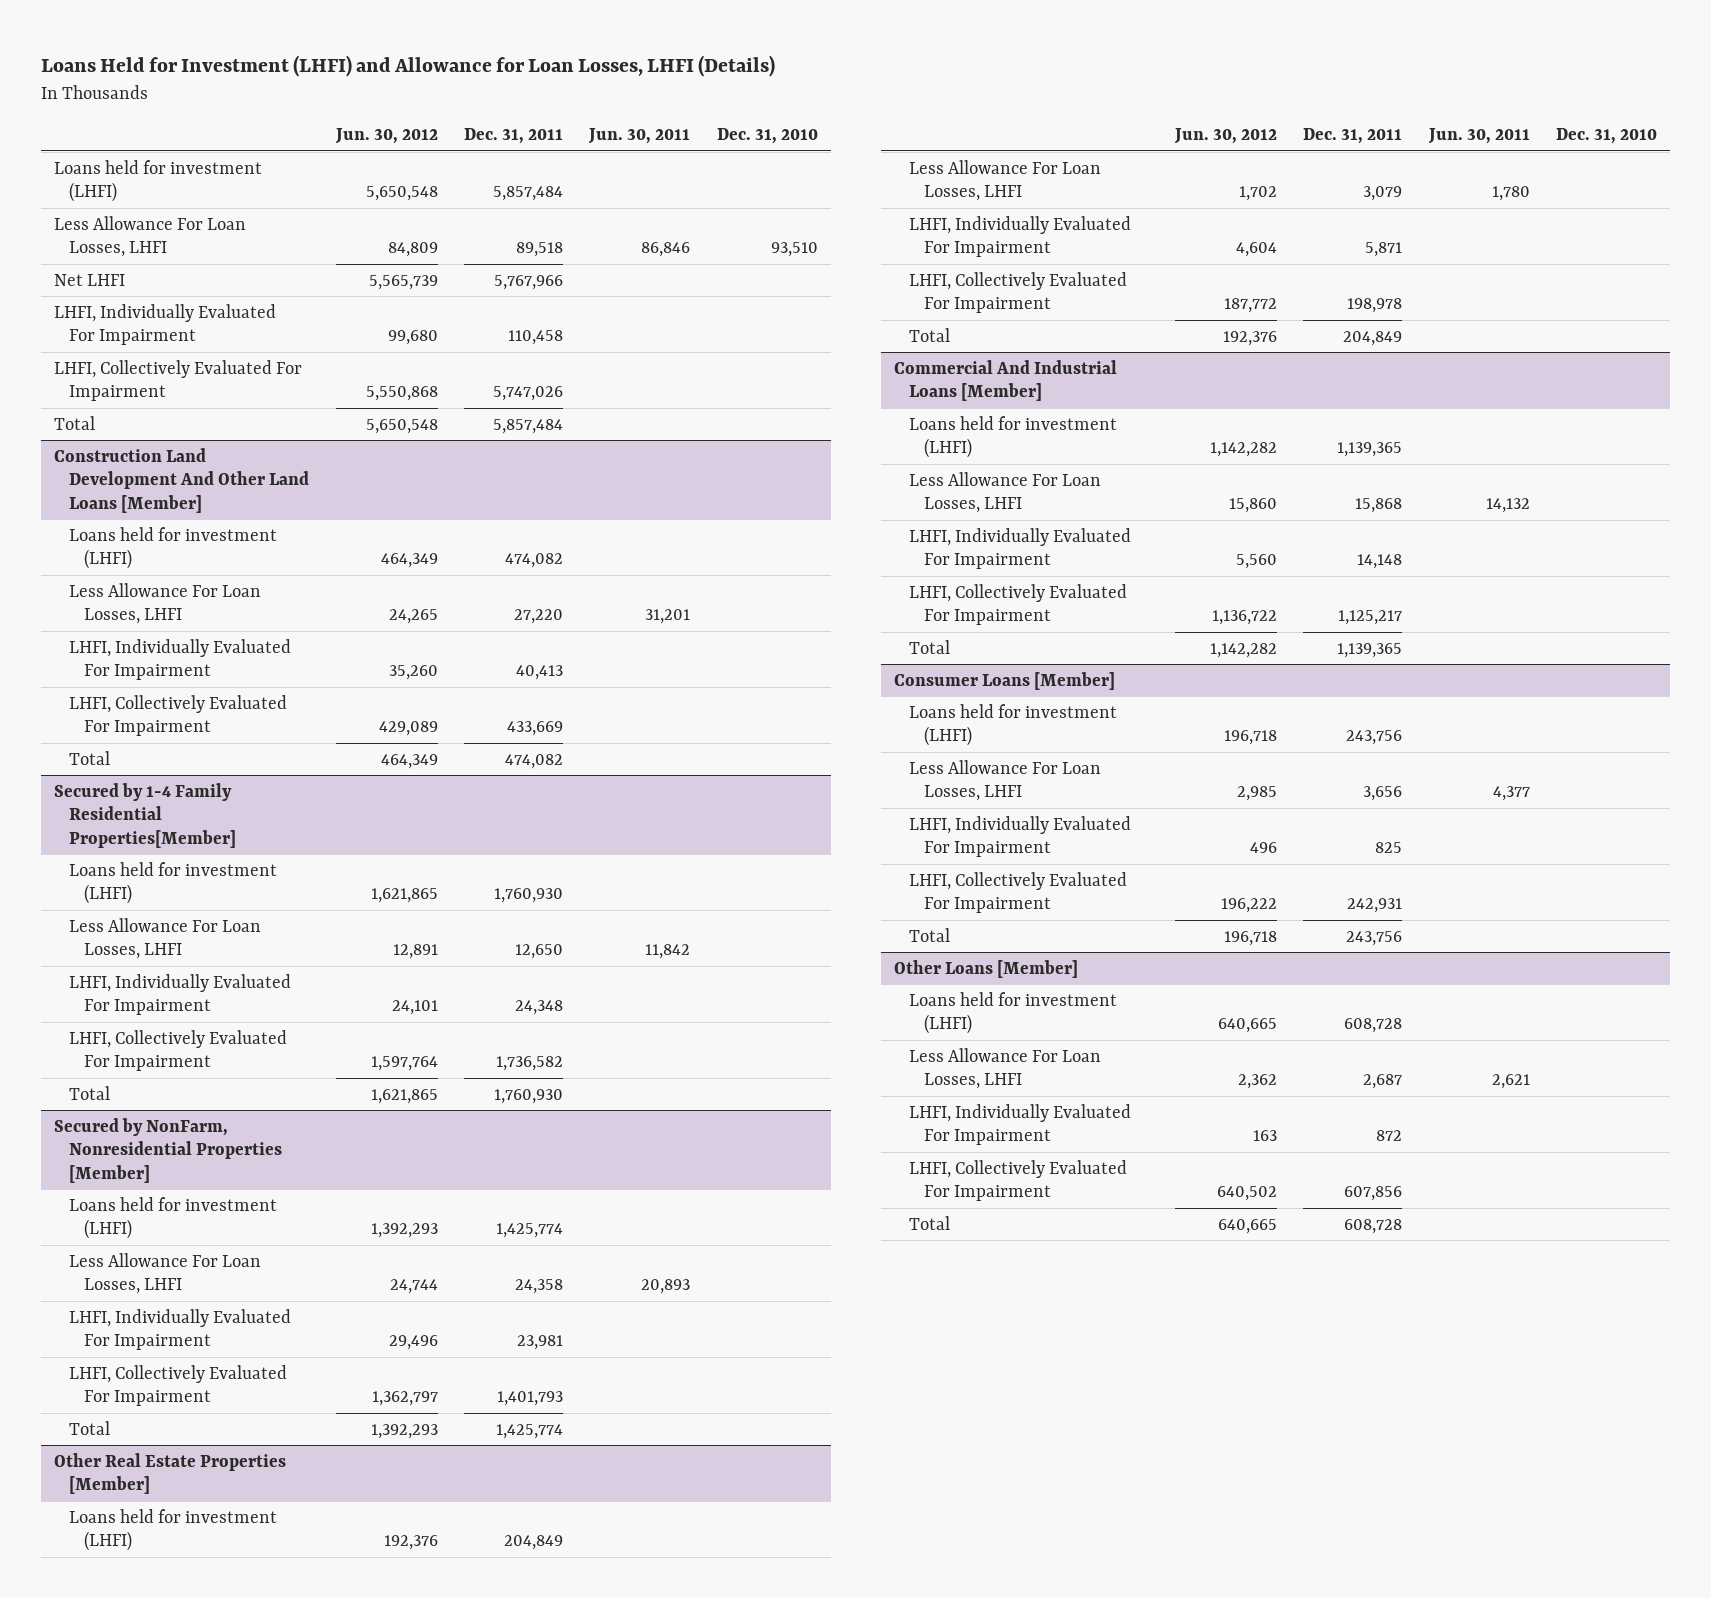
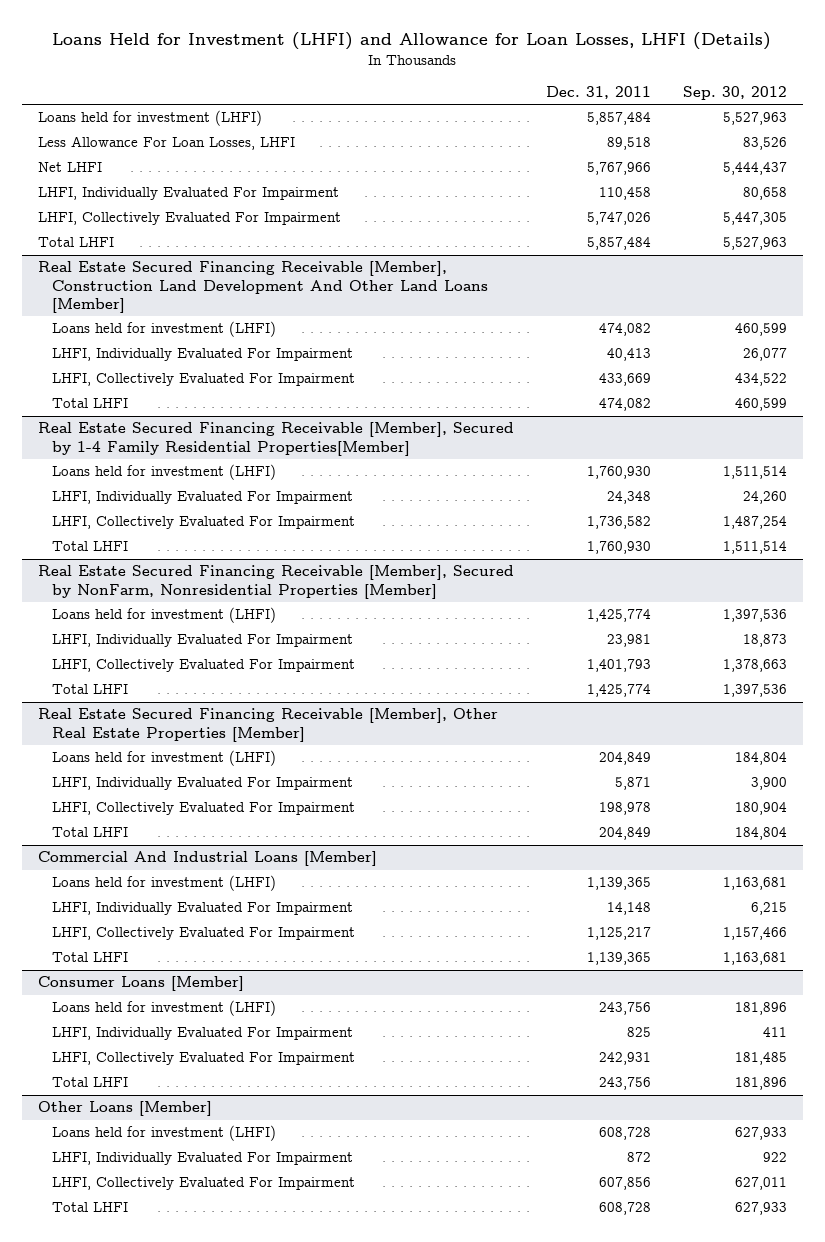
- | Jun. 30, 2012 | Dec. 31, 2011 | Jun. 30, 2011 | Dec. 31, 2010
+ | Dec. 31, 2011 | Sep. 30, 2012
- Total | 5,650,548 | 5,857,484 | |
- Construction Land Development And Other Land Loans [Member]
+ Total LHFI | 5,857,484 | 5,527,963
+ Real Estate Secured Financing Receivable [Member], Construction Land Development And Other Land Loans [Member]
- Less Allowance For Loan Losses, LHFI | 24,265 | 27,220 | 31,201 |
- Total | 464,349 | 474,082 | |
- Secured by 1-4 Family Residential Properties[Member]
+ Total LHFI | 474,082 | 460,599
+ Real Estate Secured Financing Receivable [Member], Secured by 1-4 Family Residential Properties[Member]
- Less Allowance For Loan Losses, LHFI | 12,891 | 12,650 | 11,842 |
- Total | 1,621,865 | 1,760,930 | |
- Secured by NonFarm, Nonresidential Properties [Member]
+ Total LHFI | 1,760,930 | 1,511,514
+ Real Estate Secured Financing Receivable [Member], Secured by NonFarm, Nonresidential Properties [Member]
- Less Allowance For Loan Losses, LHFI | 24,744 | 24,358 | 20,893 |
- Total | 1,392,293 | 1,425,774 | |
- Other Real Estate Properties [Member]
+ Total LHFI | 1,425,774 | 1,397,536
+ Real Estate Secured Financing Receivable [Member], Other Real Estate Properties [Member]
- Less Allowance For Loan Losses, LHFI | 1,702 | 3,079 | 1,780 |
- Total | 192,376 | 204,849 | |
+ Total LHFI | 204,849 | 184,804
@ Commercial And Industrial Loans [Member]
- Less Allowance For Loan Losses, LHFI | 15,860 | 15,868 | 14,132 |
- Total | 1,142,282 | 1,139,365 | |
+ Total LHFI | 1,139,365 | 1,163,681
@ Consumer Loans [Member]
- Less Allowance For Loan Losses, LHFI | 2,985 | 3,656 | 4,377 |
- Total | 196,718 | 243,756 | |
+ Total LHFI | 243,756 | 181,896
@ Other Loans [Member]
- Less Allowance For Loan Losses, LHFI | 2,362 | 2,687 | 2,621 |
- Total | 640,665 | 608,728 | |
+ Total LHFI | 608,728 | 627,933

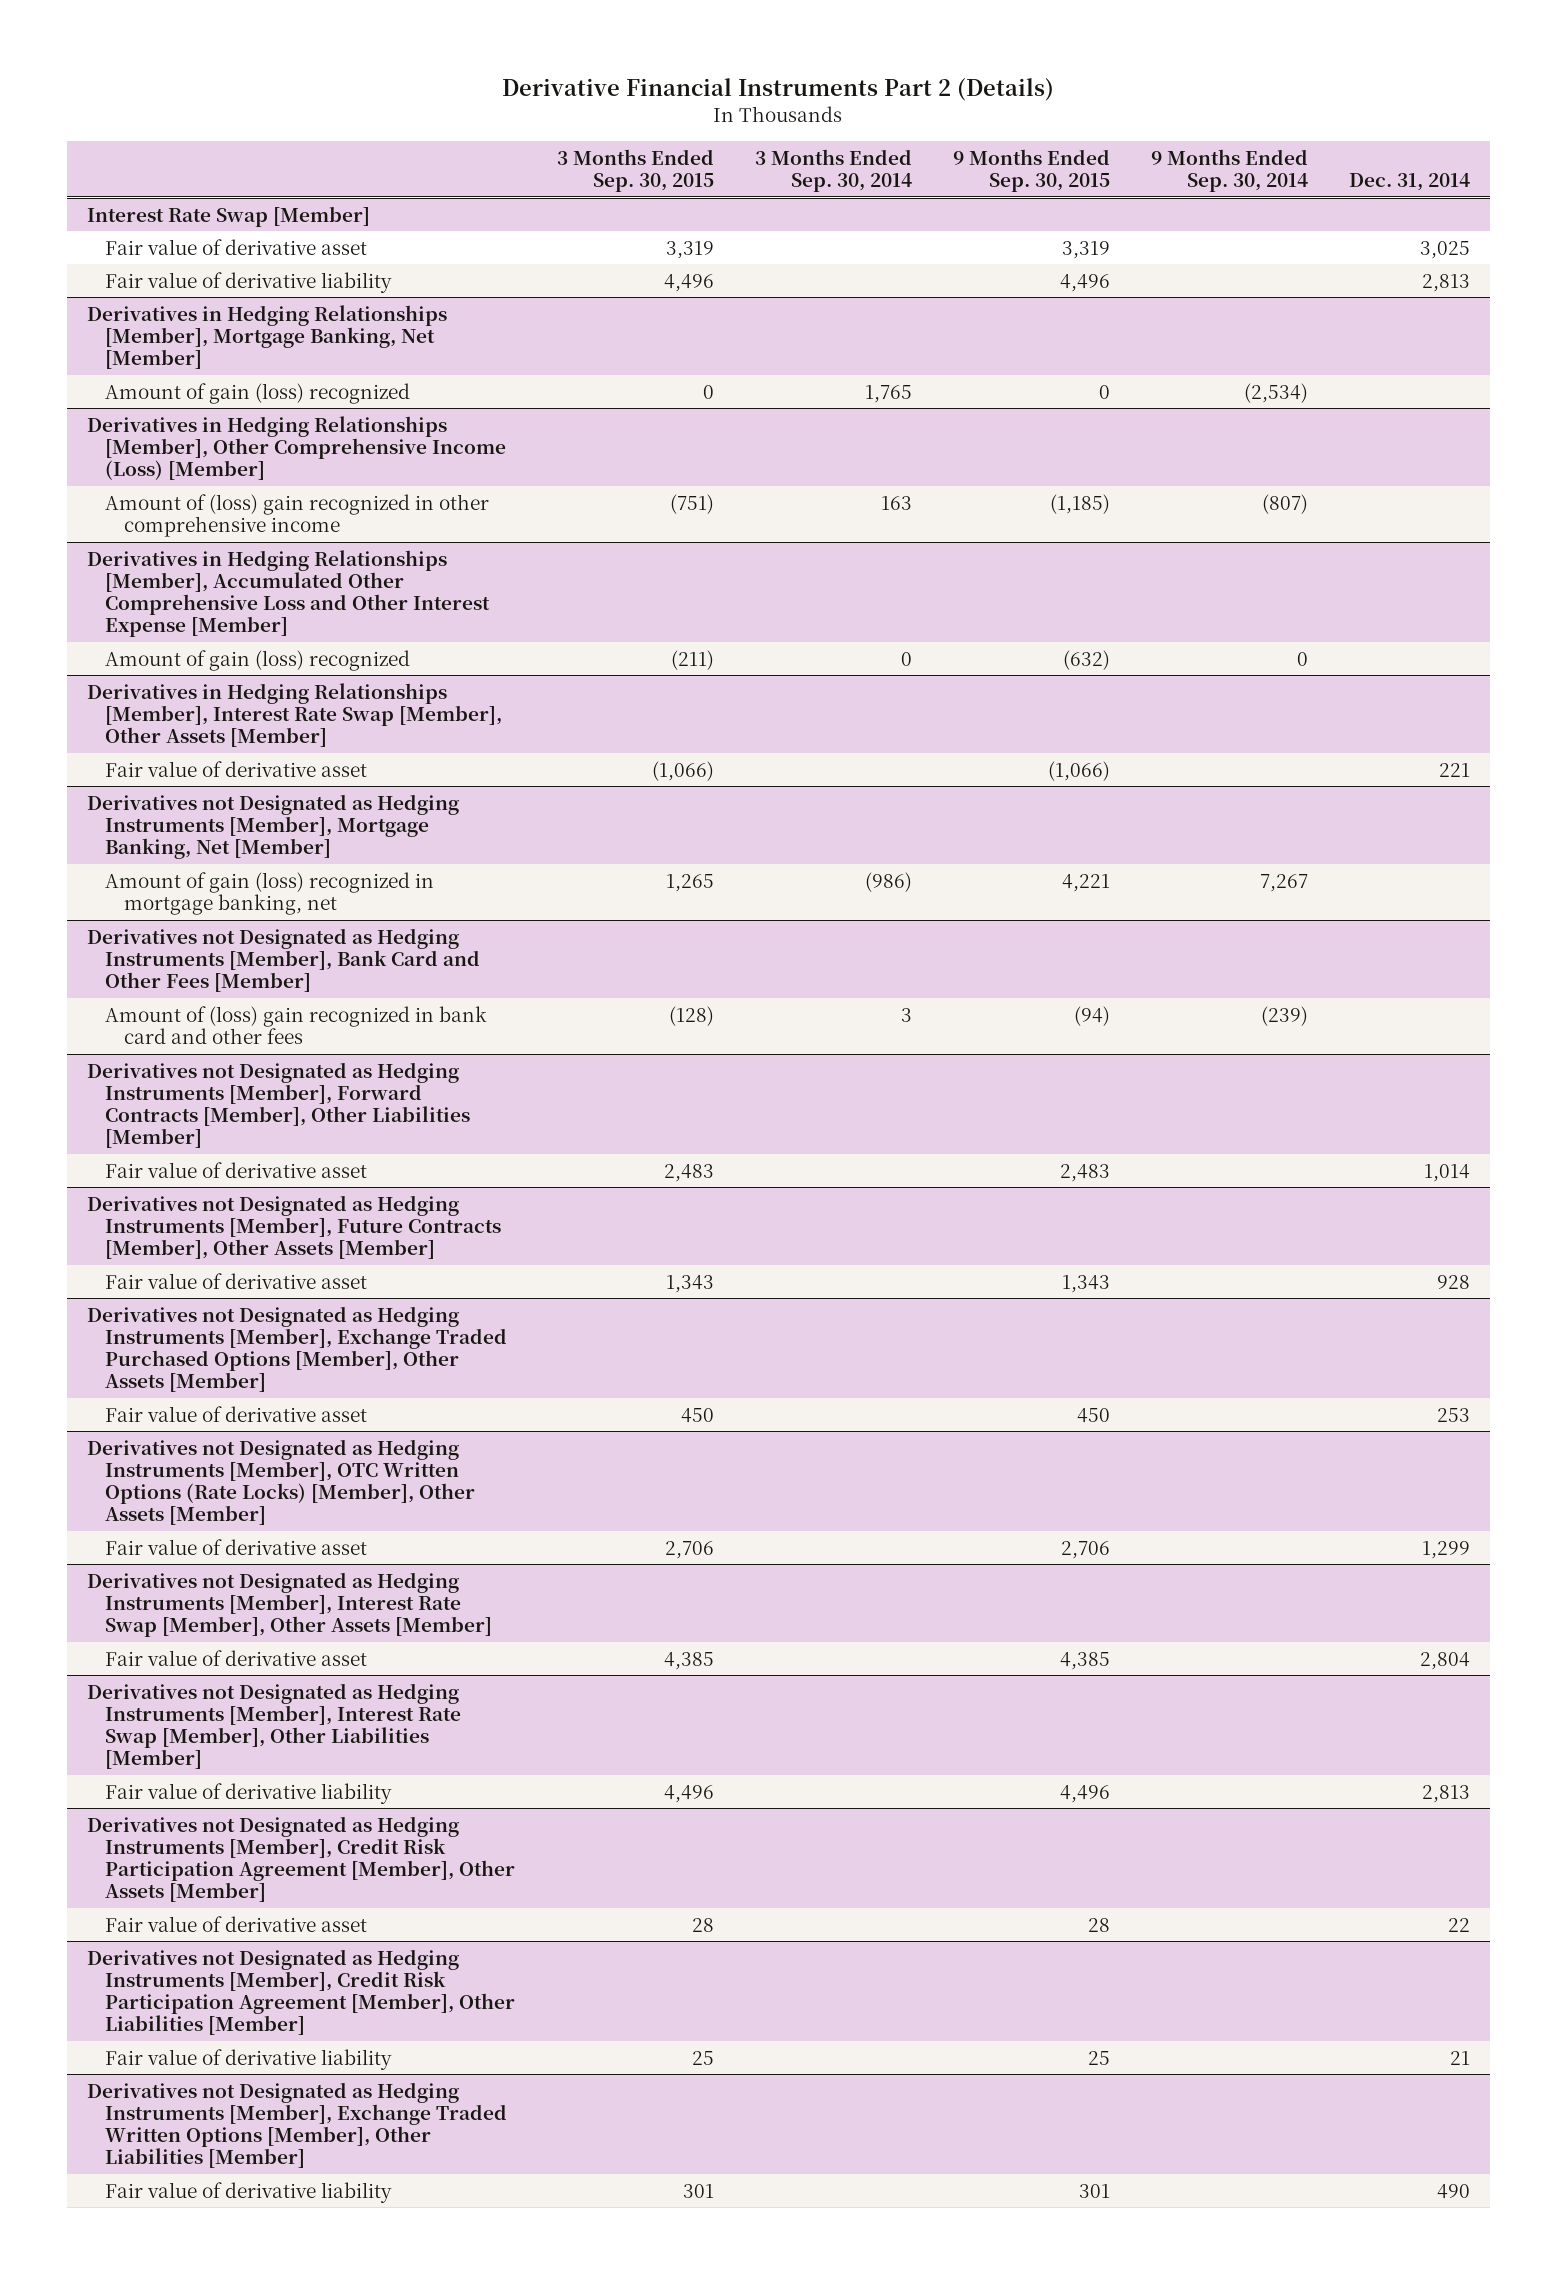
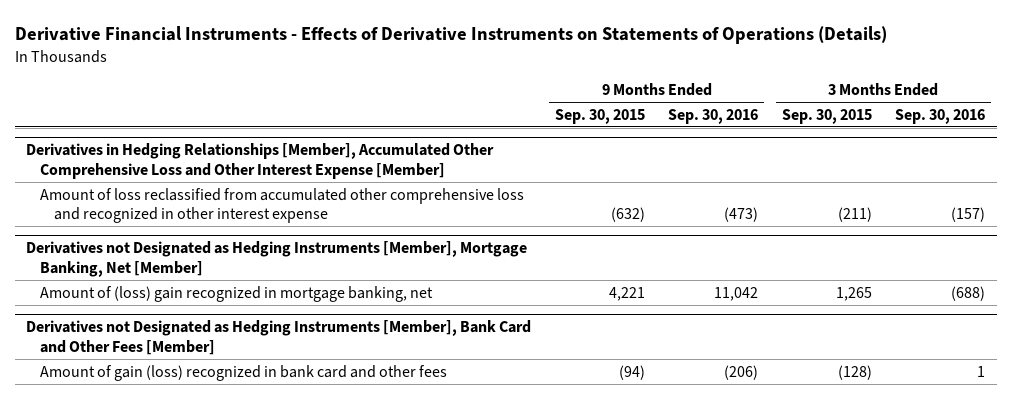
- Derivative Financial Instruments Part 2 (Details)
+ Derivative Financial Instruments - Effects of Derivative Instruments on Statements of Operations (Details)
- | 3 Months Ended Sep. 30, 2015 | 3 Months Ended Sep. 30, 2014 | 9 Months Ended Sep. 30, 2015 | 9 Months Ended Sep. 30, 2014 | Dec. 31, 2014
+ | 9 Months Ended Sep. 30, 2015 | 9 Months Ended Sep. 30, 2016 | 3 Months Ended Sep. 30, 2015 | 3 Months Ended Sep. 30, 2016
- Interest Rate Swap [Member]
- Fair value of derivative asset | 3,319 | | 3,319 | | 3,025
- Fair value of derivative liability | 4,496 | | 4,496 | | 2,813
- Derivatives in Hedging Relationships [Member], Mortgage Banking, Net [Member]
- Amount of gain (loss) recognized | 0 | 1,765 | 0 | (2,534) |
- Derivatives in Hedging Relationships [Member], Other Comprehensive Income (Loss) [Member]
- Amount of (loss) gain recognized in other comprehensive income | (751) | 163 | (1,185) | (807) |
@ Derivatives in Hedging Relationships [Member], Accumulated Other Comprehensive Loss and Other Interest Expense [Member]
- Amount of gain (loss) recognized | (211) | 0 | (632) | 0 |
- Derivatives in Hedging Relationships [Member], Interest Rate Swap [Member], Other Assets [Member]
- Fair value of derivative asset | (1,066) | | (1,066) | | 221
@ Derivatives in Hedging Relationships [Member], Accumulated Other Comprehensive Loss and Other Interest Expense [Member]
+ Amount of loss reclassified from accumulated other comprehensive loss and recognized in other interest expense | (632) | (473) | (211) | (157)
@ Derivatives not Designated as Hedging Instruments [Member], Mortgage Banking, Net [Member]
- Amount of gain (loss) recognized in mortgage banking, net | 1,265 | (986) | 4,221 | 7,267 |
+ Amount of (loss) gain recognized in mortgage banking, net | 4,221 | 11,042 | 1,265 | (688)
@ Derivatives not Designated as Hedging Instruments [Member], Bank Card and Other Fees [Member]
- Amount of (loss) gain recognized in bank card and other fees | (128) | 3 | (94) | (239) |
- Derivatives not Designated as Hedging Instruments [Member], Forward Contracts [Member], Other Liabilities [Member]
- Fair value of derivative asset | 2,483 | | 2,483 | | 1,014
- Derivatives not Designated as Hedging Instruments [Member], Future Contracts [Member], Other Assets [Member]
- Fair value of derivative asset | 1,343 | | 1,343 | | 928
- Derivatives not Designated as Hedging Instruments [Member], Exchange Traded Purchased Options [Member], Other Assets [Member]
- Fair value of derivative asset | 450 | | 450 | | 253
- Derivatives not Designated as Hedging Instruments [Member], OTC Written Options (Rate Locks) [Member], Other Assets [Member]
- Fair value of derivative asset | 2,706 | | 2,706 | | 1,299
- Derivatives not Designated as Hedging Instruments [Member], Interest Rate Swap [Member], Other Assets [Member]
- Fair value of derivative asset | 4,385 | | 4,385 | | 2,804
- Derivatives not Designated as Hedging Instruments [Member], Interest Rate Swap [Member], Other Liabilities [Member]
- Fair value of derivative liability | 4,496 | | 4,496 | | 2,813
- Derivatives not Designated as Hedging Instruments [Member], Credit Risk Participation Agreement [Member], Other Assets [Member]
- Fair value of derivative asset | 28 | | 28 | | 22
- Derivatives not Designated as Hedging Instruments [Member], Credit Risk Participation Agreement [Member], Other Liabilities [Member]
- Fair value of derivative liability | 25 | | 25 | | 21
- Derivatives not Designated as Hedging Instruments [Member], Exchange Traded Written Options [Member], Other Liabilities [Member]
- Fair value of derivative liability | 301 | | 301 | | 490
@ Derivatives not Designated as Hedging Instruments [Member], Bank Card and Other Fees [Member]
+ Amount of gain (loss) recognized in bank card and other fees | (94) | (206) | (128) | 1

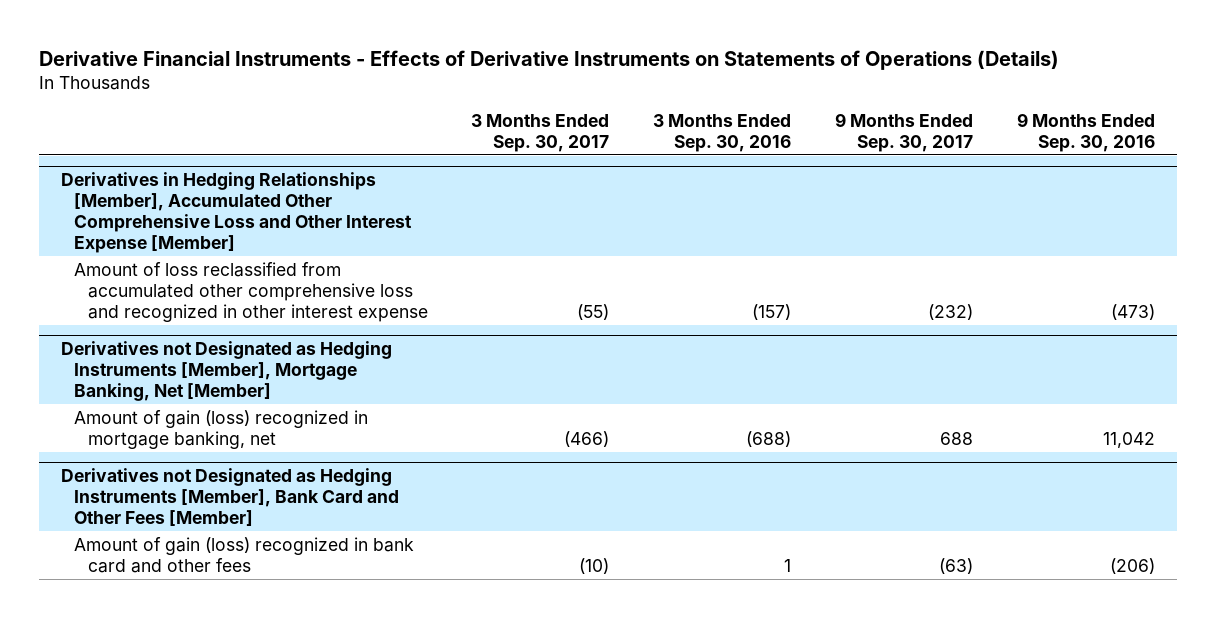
- | 9 Months Ended Sep. 30, 2015 | 9 Months Ended Sep. 30, 2016 | 3 Months Ended Sep. 30, 2015 | 3 Months Ended Sep. 30, 2016
+ | 3 Months Ended Sep. 30, 2017 | 3 Months Ended Sep. 30, 2016 | 9 Months Ended Sep. 30, 2017 | 9 Months Ended Sep. 30, 2016
@ Derivatives not Designated as Hedging Instruments [Member], Mortgage Banking, Net [Member]
- Amount of (loss) gain recognized in mortgage banking, net | 4,221 | 11,042 | 1,265 | (688)
+ Amount of gain (loss) recognized in mortgage banking, net | (466) | (688) | 688 | 11,042

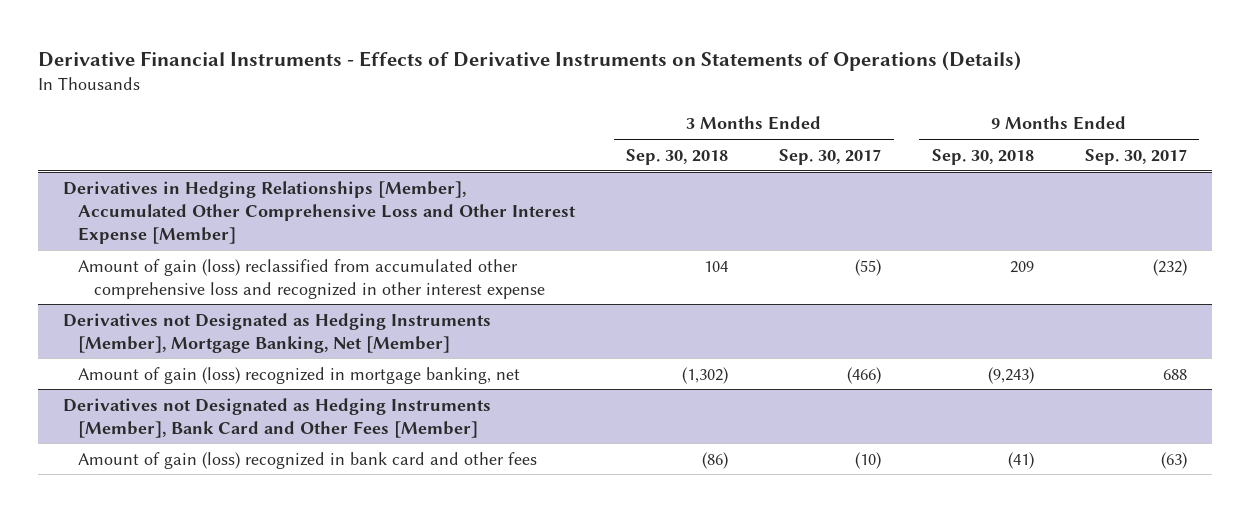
- | 3 Months Ended Sep. 30, 2017 | 3 Months Ended Sep. 30, 2016 | 9 Months Ended Sep. 30, 2017 | 9 Months Ended Sep. 30, 2016
+ | 3 Months Ended Sep. 30, 2018 | 3 Months Ended Sep. 30, 2017 | 9 Months Ended Sep. 30, 2018 | 9 Months Ended Sep. 30, 2017
@ Derivatives in Hedging Relationships [Member], Accumulated Other Comprehensive Loss and Other Interest Expense [Member]
- Amount of loss reclassified from accumulated other comprehensive loss and recognized in other interest expense | (55) | (157) | (232) | (473)
+ Amount of gain (loss) reclassified from accumulated other comprehensive loss and recognized in other interest expense | 104 | (55) | 209 | (232)

